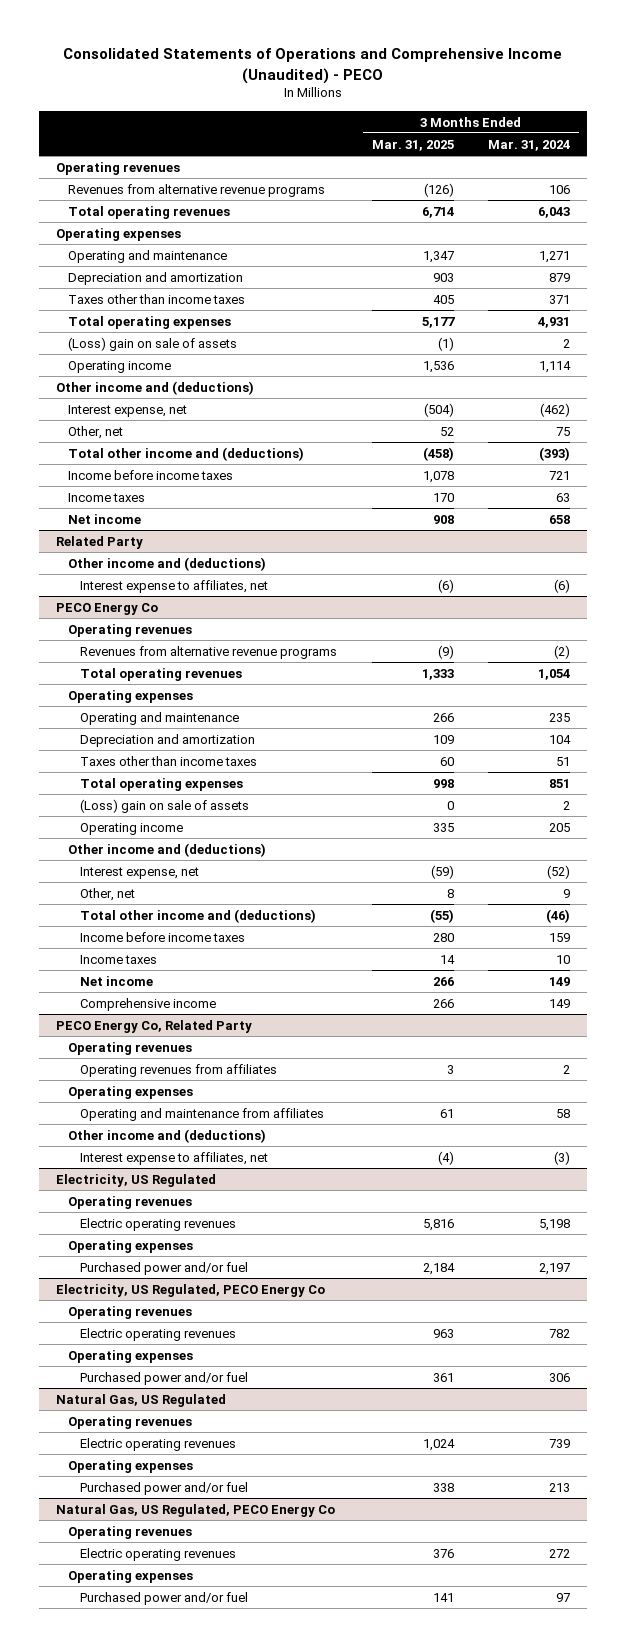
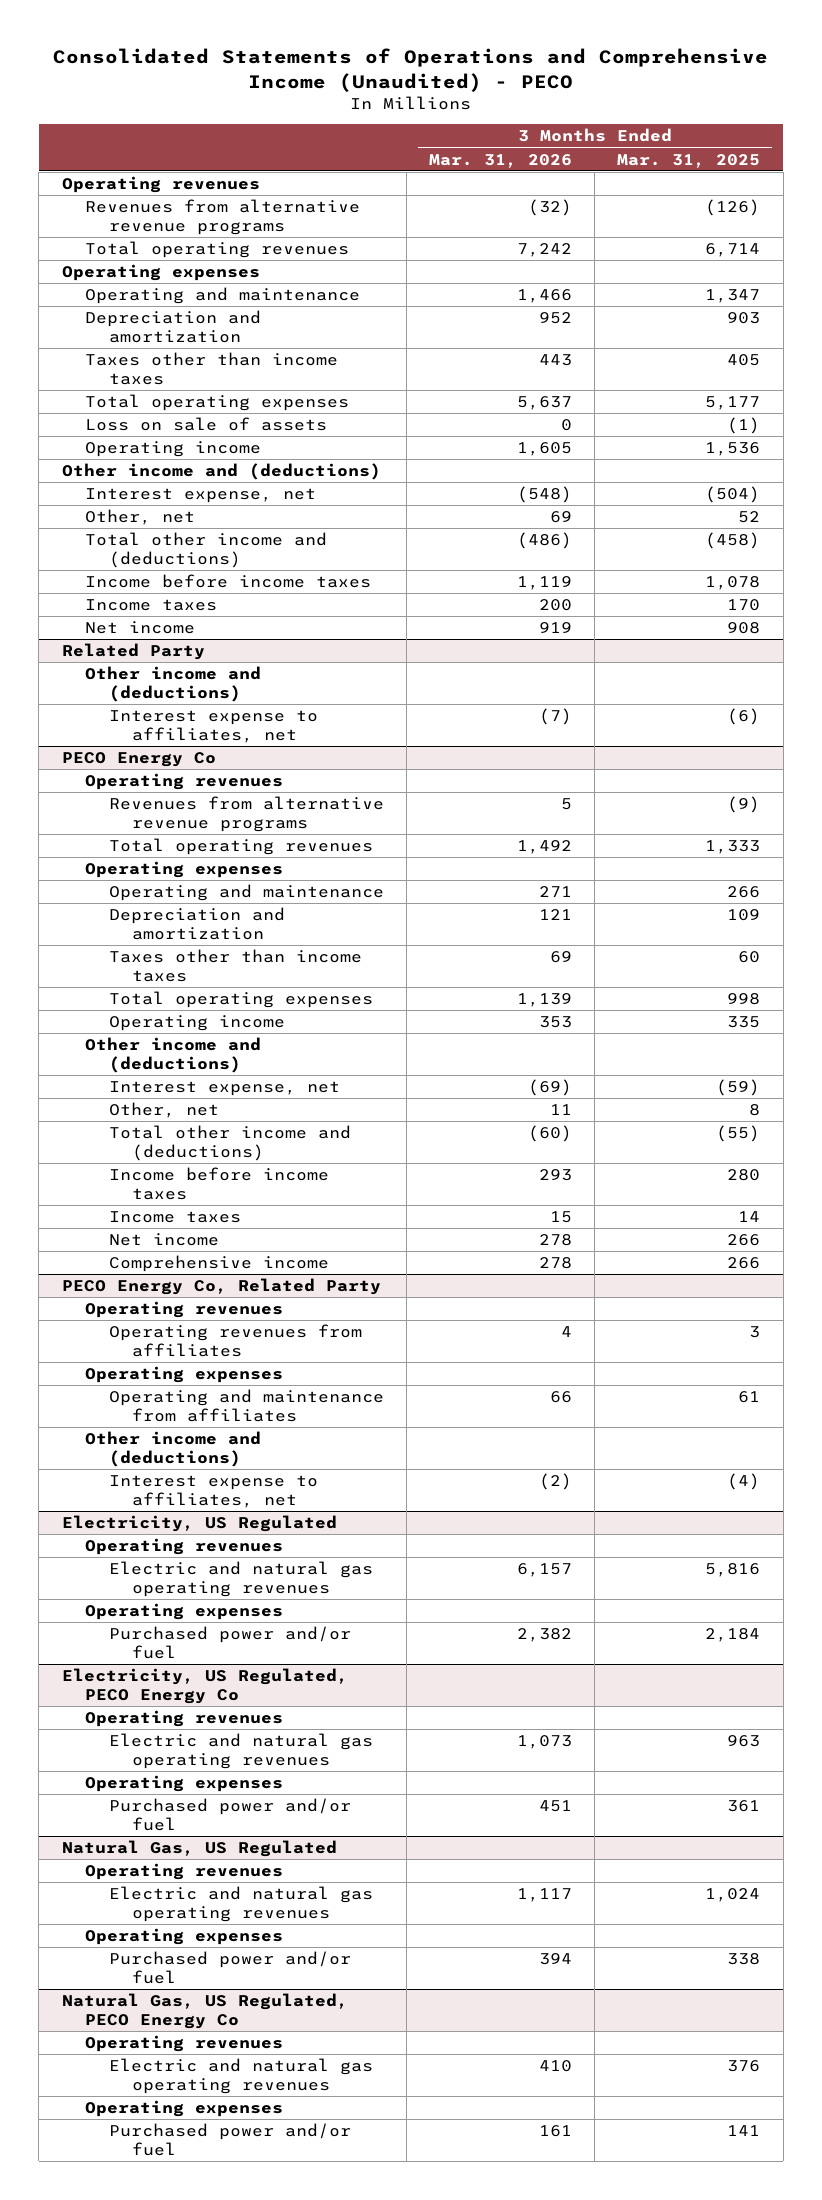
- | 3 Months Ended Mar. 31, 2025 | 3 Months Ended Mar. 31, 2024
+ | 3 Months Ended Mar. 31, 2026 | 3 Months Ended Mar. 31, 2025
- (Loss) gain on sale of assets | (1) | 2
+ Loss on sale of assets | 0 | (1)
@ PECO Energy Co
- (Loss) gain on sale of assets | 0 | 2
@ Electricity, US Regulated
- Electric operating revenues | 5,816 | 5,198
+ Electric and natural gas operating revenues | 6,157 | 5,816
@ Electricity, US Regulated, PECO Energy Co
- Electric operating revenues | 963 | 782
+ Electric and natural gas operating revenues | 1,073 | 963
@ Natural Gas, US Regulated
- Electric operating revenues | 1,024 | 739
+ Electric and natural gas operating revenues | 1,117 | 1,024
@ Natural Gas, US Regulated, PECO Energy Co
- Electric operating revenues | 376 | 272
+ Electric and natural gas operating revenues | 410 | 376

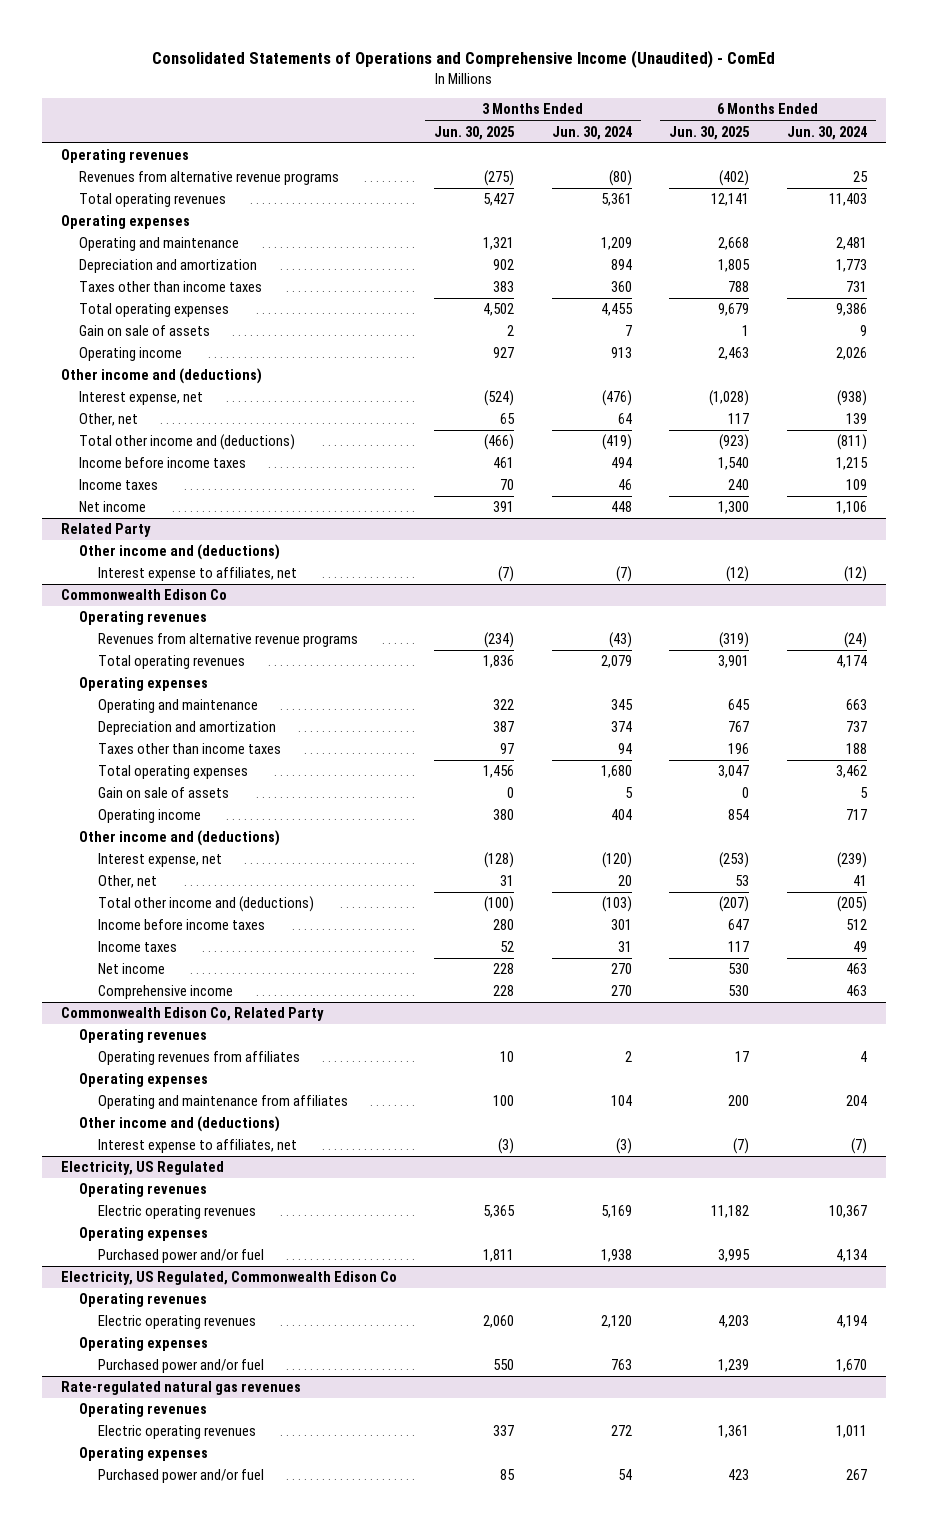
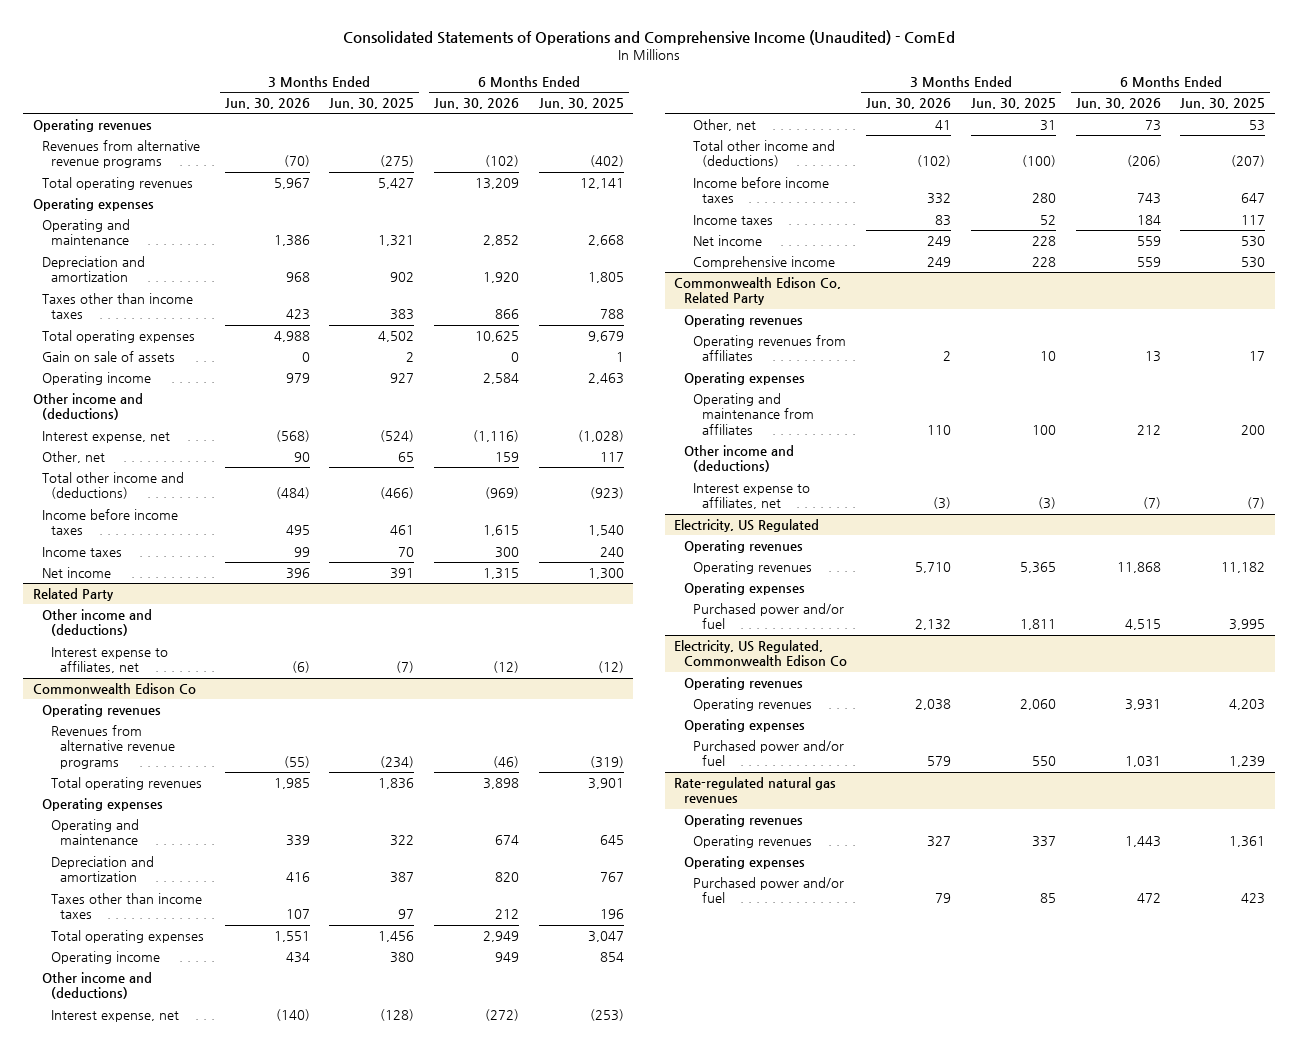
- | 3 Months Ended Jun. 30, 2025 | 3 Months Ended Jun. 30, 2024 | 6 Months Ended Jun. 30, 2025 | 6 Months Ended Jun. 30, 2024
+ | 3 Months Ended Jun. 30, 2026 | 3 Months Ended Jun. 30, 2025 | 6 Months Ended Jun. 30, 2026 | 6 Months Ended Jun. 30, 2025
@ Commonwealth Edison Co
- Gain on sale of assets | 0 | 5 | 0 | 5
@ Electricity, US Regulated
- Electric operating revenues | 5,365 | 5,169 | 11,182 | 10,367
+ Operating revenues | 5,710 | 5,365 | 11,868 | 11,182
@ Electricity, US Regulated, Commonwealth Edison Co
- Electric operating revenues | 2,060 | 2,120 | 4,203 | 4,194
+ Operating revenues | 2,038 | 2,060 | 3,931 | 4,203
@ Rate-regulated natural gas revenues
- Electric operating revenues | 337 | 272 | 1,361 | 1,011
+ Operating revenues | 327 | 337 | 1,443 | 1,361

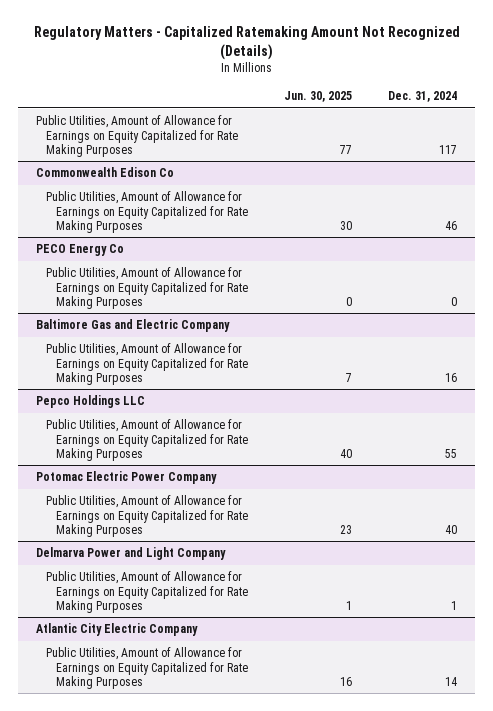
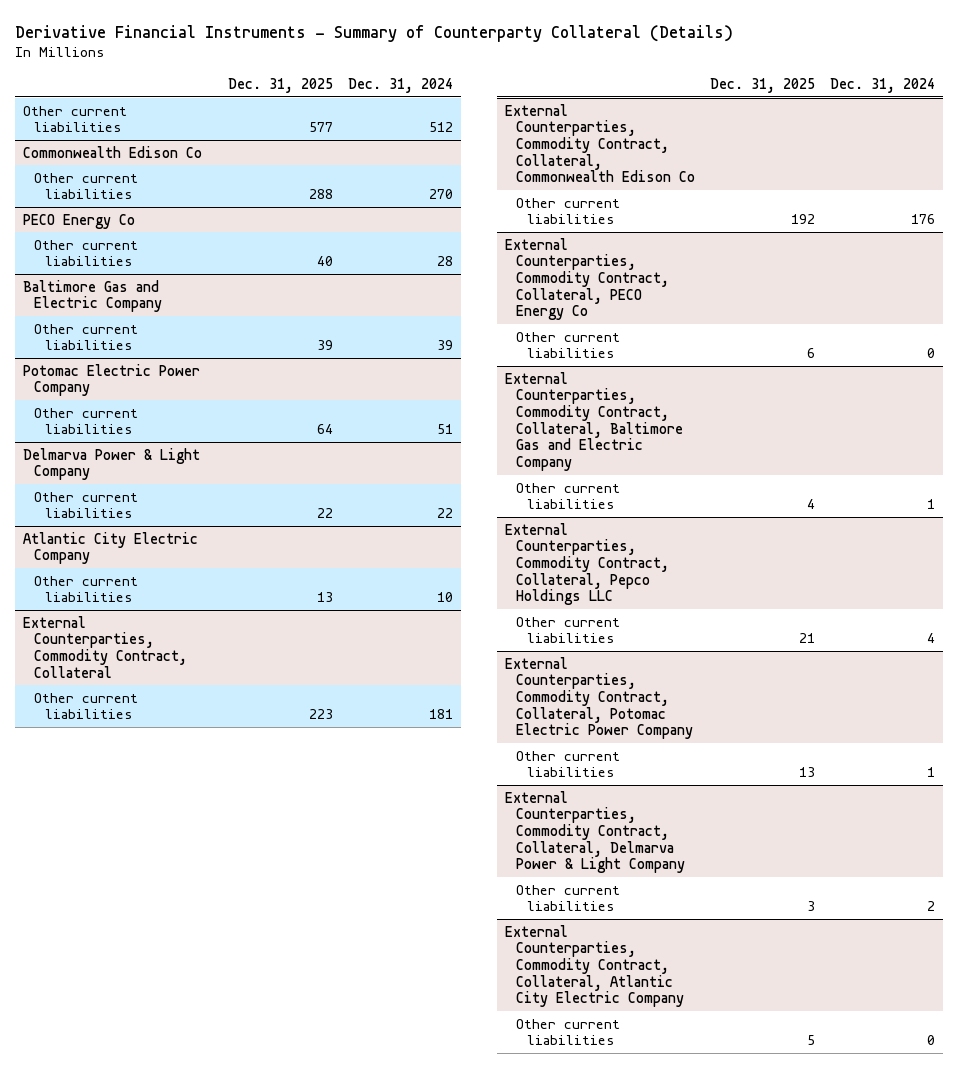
- Regulatory Matters - Capitalized Ratemaking Amount Not Recognized (Details)
+ Derivative Financial Instruments - Summary of Counterparty Collateral (Details)
- | Jun. 30, 2025 | Dec. 31, 2024
+ | Dec. 31, 2025 | Dec. 31, 2024
- Public Utilities, Amount of Allowance for Earnings on Equity Capitalized for Rate Making Purposes | 77 | 117
+ Other current liabilities | 577 | 512
@ Commonwealth Edison Co
- Public Utilities, Amount of Allowance for Earnings on Equity Capitalized for Rate Making Purposes | 30 | 46
+ Other current liabilities | 288 | 270
@ PECO Energy Co
- Public Utilities, Amount of Allowance for Earnings on Equity Capitalized for Rate Making Purposes | 0 | 0
+ Other current liabilities | 40 | 28
@ Baltimore Gas and Electric Company
- Public Utilities, Amount of Allowance for Earnings on Equity Capitalized for Rate Making Purposes | 7 | 16
- Pepco Holdings LLC
- Public Utilities, Amount of Allowance for Earnings on Equity Capitalized for Rate Making Purposes | 40 | 55
@ Baltimore Gas and Electric Company
+ Other current liabilities | 39 | 39
@ Potomac Electric Power Company
- Public Utilities, Amount of Allowance for Earnings on Equity Capitalized for Rate Making Purposes | 23 | 40
- Delmarva Power and Light Company
- Public Utilities, Amount of Allowance for Earnings on Equity Capitalized for Rate Making Purposes | 1 | 1
@ Potomac Electric Power Company
+ Other current liabilities | 64 | 51
+ Delmarva Power & Light Company
+ Other current liabilities | 22 | 22
@ Atlantic City Electric Company
- Public Utilities, Amount of Allowance for Earnings on Equity Capitalized for Rate Making Purposes | 16 | 14
+ Other current liabilities | 13 | 10
+ External Counterparties, Commodity Contract, Collateral
+ Other current liabilities | 223 | 181
+ External Counterparties, Commodity Contract, Collateral, Commonwealth Edison Co
+ Other current liabilities | 192 | 176
+ External Counterparties, Commodity Contract, Collateral, PECO Energy Co
+ Other current liabilities | 6 | 0
+ External Counterparties, Commodity Contract, Collateral, Baltimore Gas and Electric Company
+ Other current liabilities | 4 | 1
+ External Counterparties, Commodity Contract, Collateral, Pepco Holdings LLC
+ Other current liabilities | 21 | 4
+ External Counterparties, Commodity Contract, Collateral, Potomac Electric Power Company
+ Other current liabilities | 13 | 1
+ External Counterparties, Commodity Contract, Collateral, Delmarva Power & Light Company
+ Other current liabilities | 3 | 2
+ External Counterparties, Commodity Contract, Collateral, Atlantic City Electric Company
+ Other current liabilities | 5 | 0

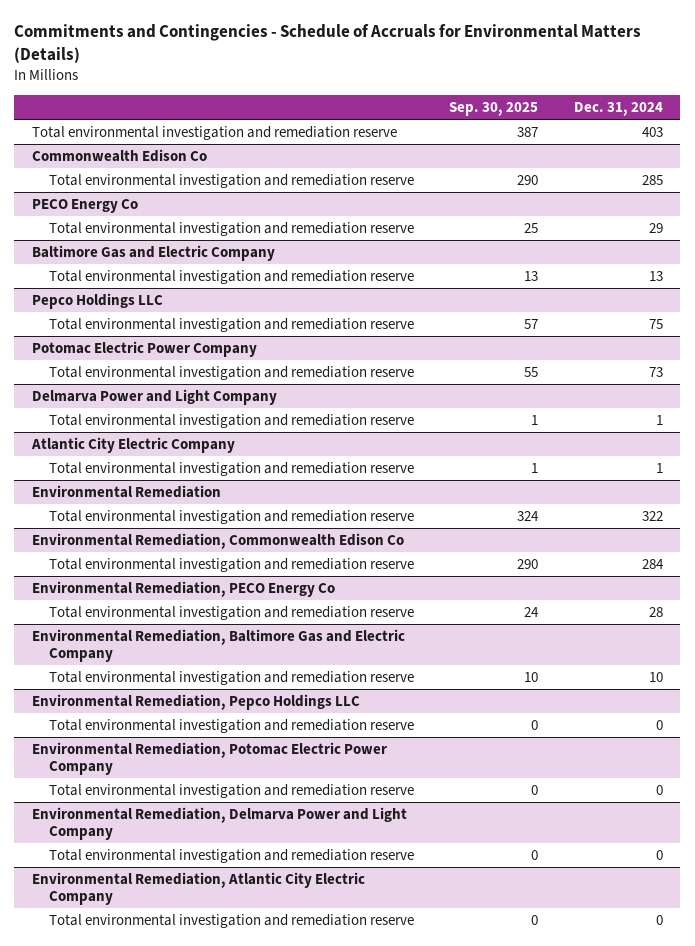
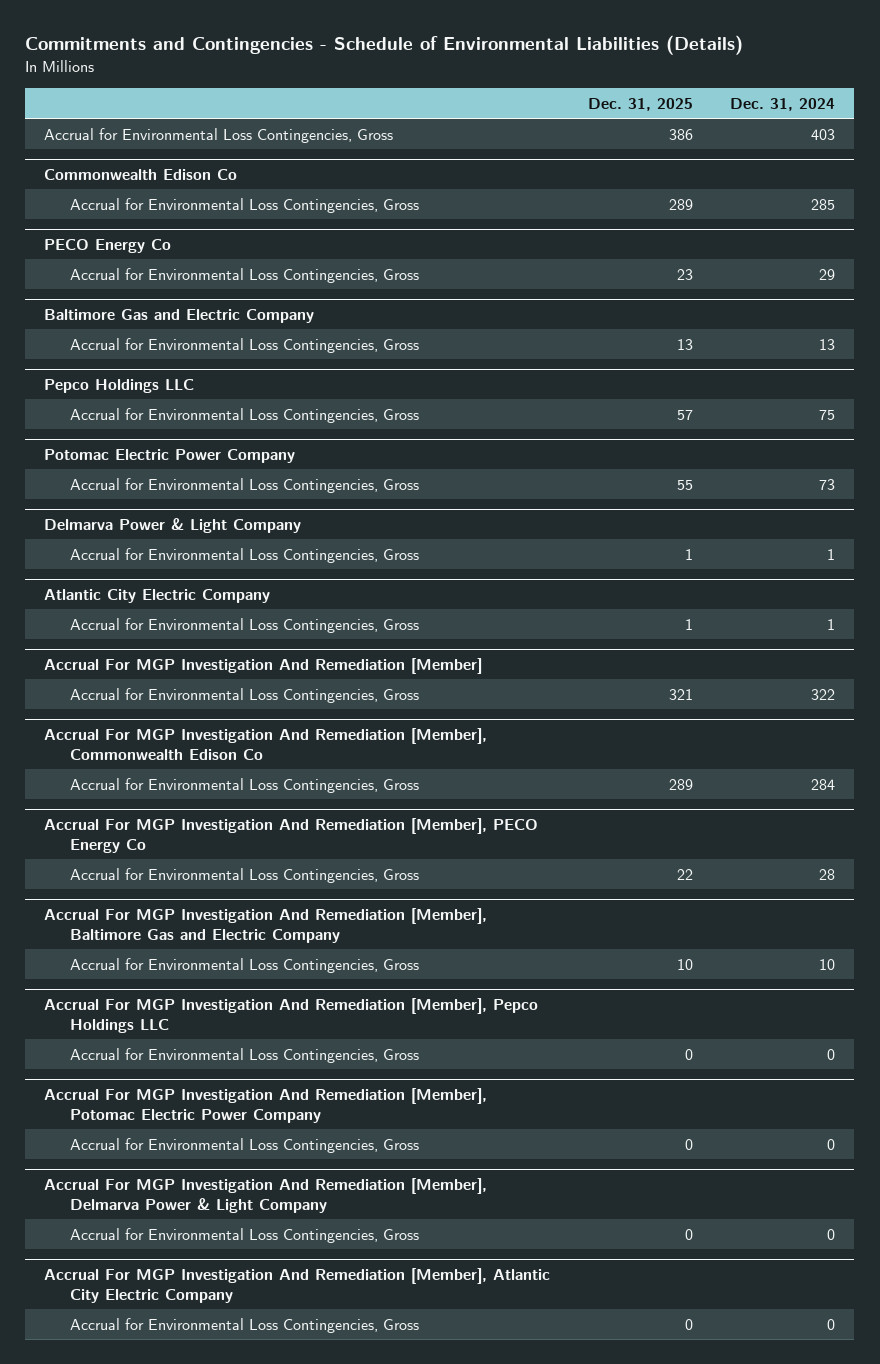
- Commitments and Contingencies - Schedule of Accruals for Environmental Matters (Details)
+ Commitments and Contingencies - Schedule of Environmental Liabilities (Details)
- | Sep. 30, 2025 | Dec. 31, 2024
+ | Dec. 31, 2025 | Dec. 31, 2024
- Total environmental investigation and remediation reserve | 387 | 403
+ Accrual for Environmental Loss Contingencies, Gross | 386 | 403
@ Commonwealth Edison Co
- Total environmental investigation and remediation reserve | 290 | 285
+ Accrual for Environmental Loss Contingencies, Gross | 289 | 285
@ PECO Energy Co
- Total environmental investigation and remediation reserve | 25 | 29
+ Accrual for Environmental Loss Contingencies, Gross | 23 | 29
@ Baltimore Gas and Electric Company
- Total environmental investigation and remediation reserve | 13 | 13
+ Accrual for Environmental Loss Contingencies, Gross | 13 | 13
@ Pepco Holdings LLC
- Total environmental investigation and remediation reserve | 57 | 75
+ Accrual for Environmental Loss Contingencies, Gross | 57 | 75
@ Potomac Electric Power Company
- Total environmental investigation and remediation reserve | 55 | 73
- Delmarva Power and Light Company
- Total environmental investigation and remediation reserve | 1 | 1
@ Potomac Electric Power Company
+ Accrual for Environmental Loss Contingencies, Gross | 55 | 73
+ Delmarva Power & Light Company
+ Accrual for Environmental Loss Contingencies, Gross | 1 | 1
@ Atlantic City Electric Company
- Total environmental investigation and remediation reserve | 1 | 1
- Environmental Remediation
- Total environmental investigation and remediation reserve | 324 | 322
- Environmental Remediation, Commonwealth Edison Co
- Total environmental investigation and remediation reserve | 290 | 284
- Environmental Remediation, PECO Energy Co
- Total environmental investigation and remediation reserve | 24 | 28
- Environmental Remediation, Baltimore Gas and Electric Company
- Total environmental investigation and remediation reserve | 10 | 10
- Environmental Remediation, Pepco Holdings LLC
- Total environmental investigation and remediation reserve | 0 | 0
- Environmental Remediation, Potomac Electric Power Company
- Total environmental investigation and remediation reserve | 0 | 0
- Environmental Remediation, Delmarva Power and Light Company
- Total environmental investigation and remediation reserve | 0 | 0
- Environmental Remediation, Atlantic City Electric Company
- Total environmental investigation and remediation reserve | 0 | 0
@ Atlantic City Electric Company
+ Accrual for Environmental Loss Contingencies, Gross | 1 | 1
+ Accrual For MGP Investigation And Remediation [Member]
+ Accrual for Environmental Loss Contingencies, Gross | 321 | 322
+ Accrual For MGP Investigation And Remediation [Member], Commonwealth Edison Co
+ Accrual for Environmental Loss Contingencies, Gross | 289 | 284
+ Accrual For MGP Investigation And Remediation [Member], PECO Energy Co
+ Accrual for Environmental Loss Contingencies, Gross | 22 | 28
+ Accrual For MGP Investigation And Remediation [Member], Baltimore Gas and Electric Company
+ Accrual for Environmental Loss Contingencies, Gross | 10 | 10
+ Accrual For MGP Investigation And Remediation [Member], Pepco Holdings LLC
+ Accrual for Environmental Loss Contingencies, Gross | 0 | 0
+ Accrual For MGP Investigation And Remediation [Member], Potomac Electric Power Company
+ Accrual for Environmental Loss Contingencies, Gross | 0 | 0
+ Accrual For MGP Investigation And Remediation [Member], Delmarva Power & Light Company
+ Accrual for Environmental Loss Contingencies, Gross | 0 | 0
+ Accrual For MGP Investigation And Remediation [Member], Atlantic City Electric Company
+ Accrual for Environmental Loss Contingencies, Gross | 0 | 0

